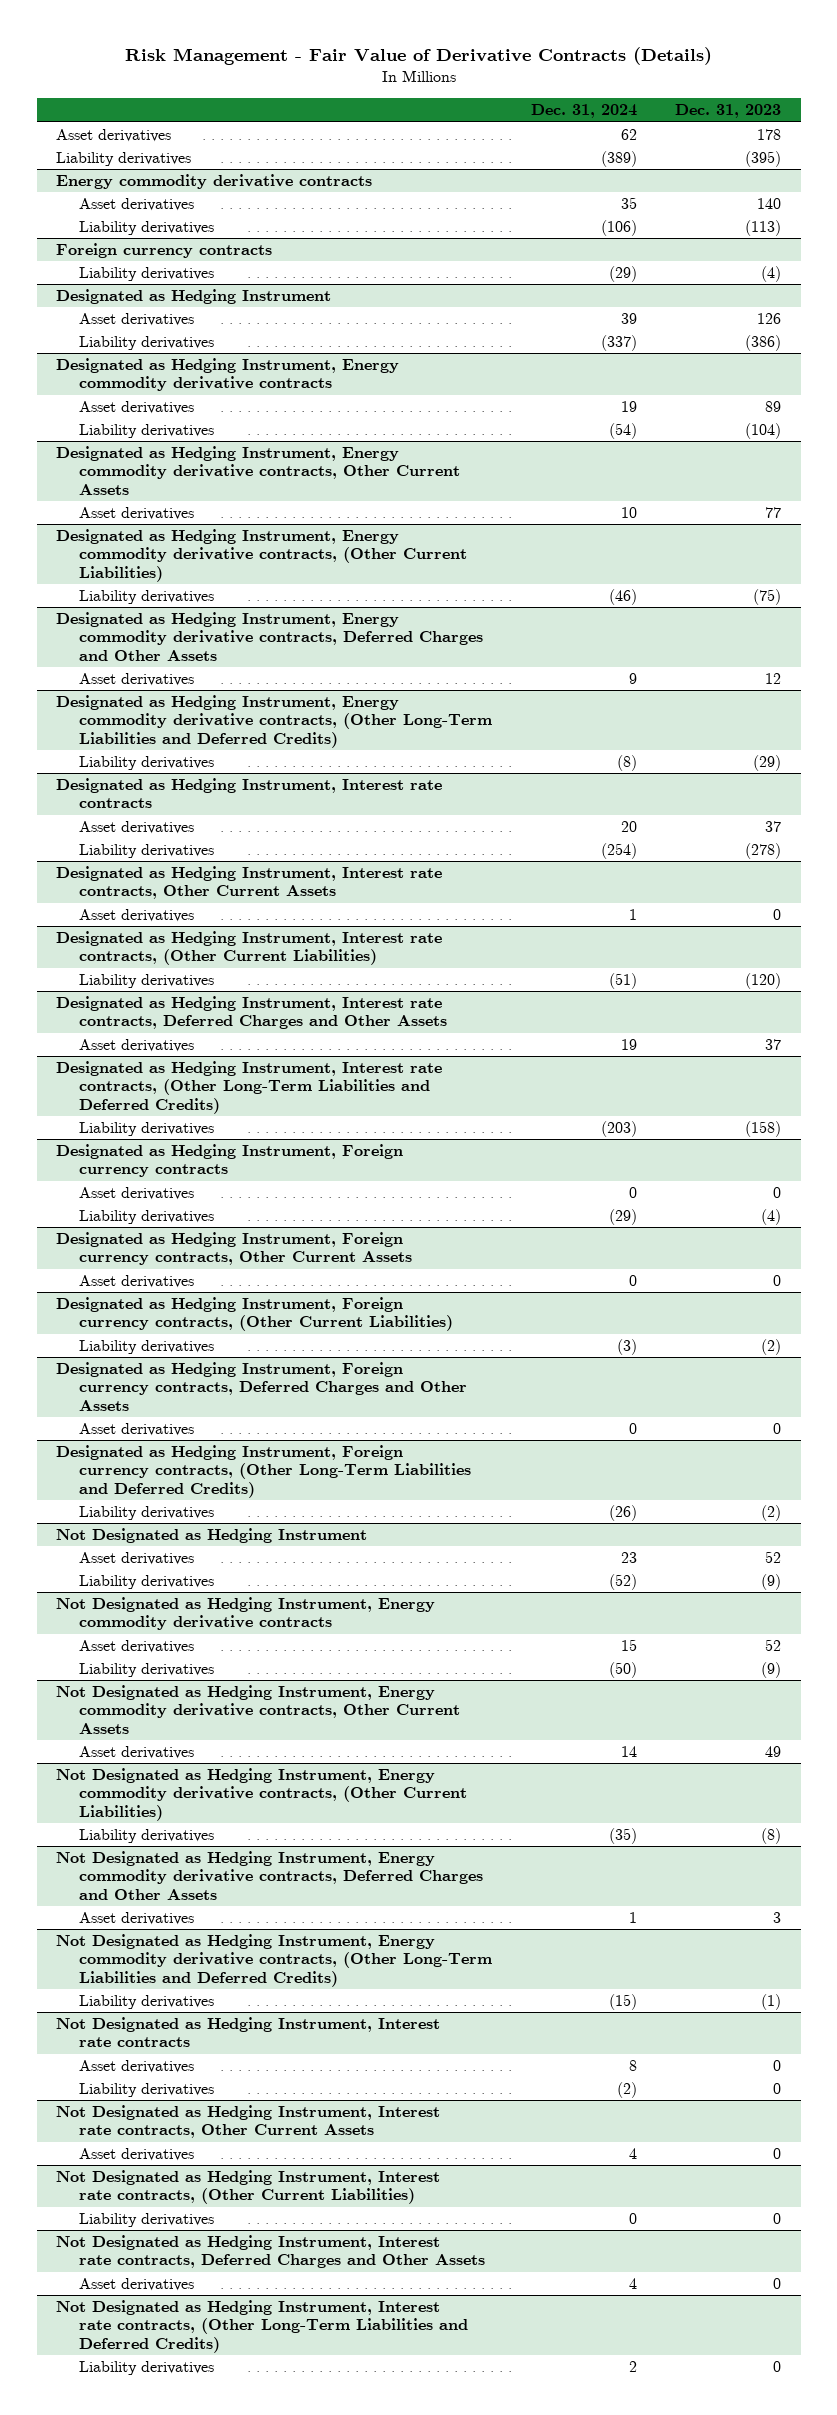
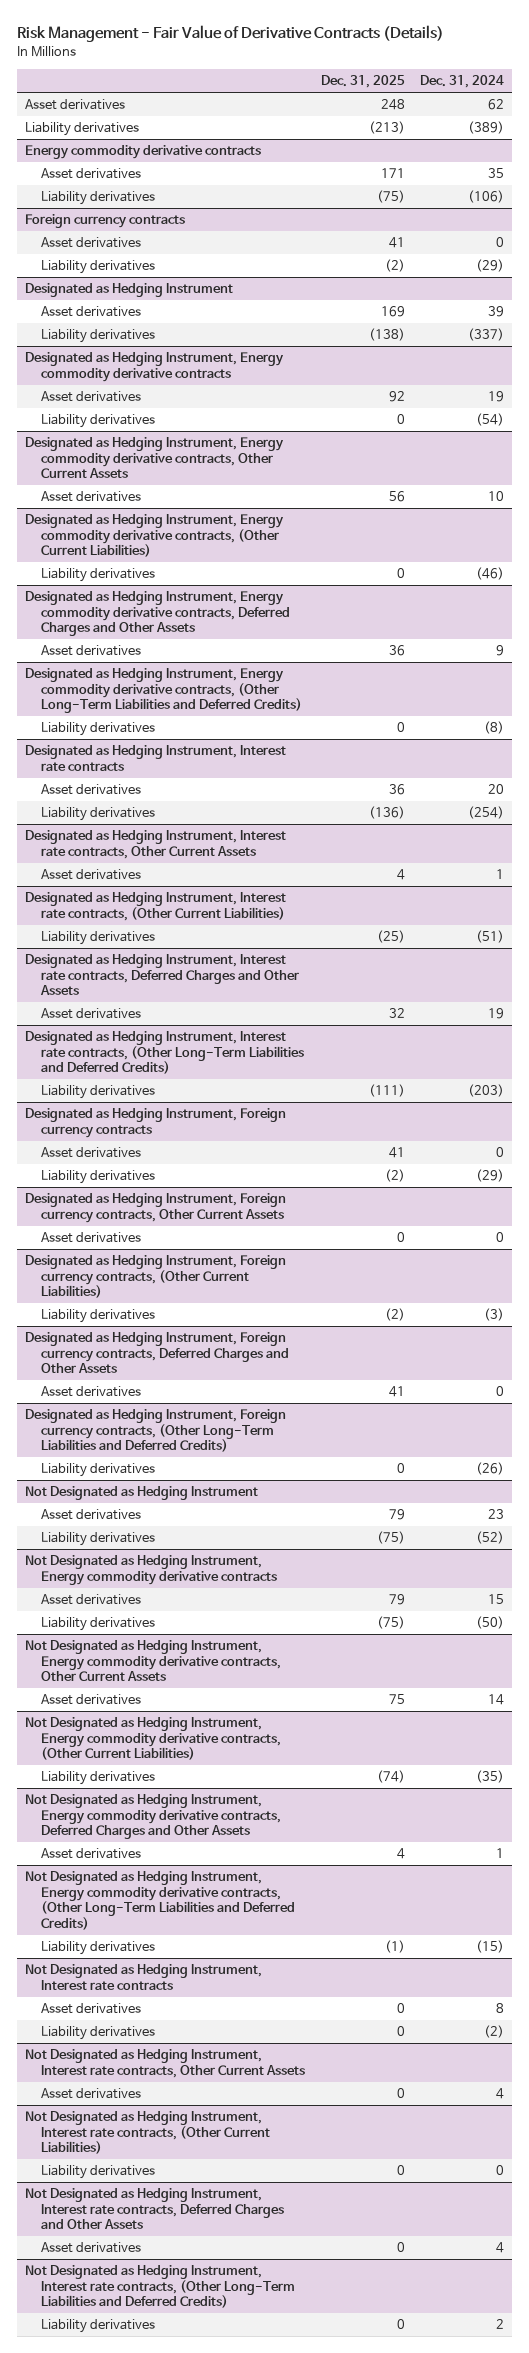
- | Dec. 31, 2024 | Dec. 31, 2023
+ | Dec. 31, 2025 | Dec. 31, 2024
@ Foreign currency contracts
+ Asset derivatives | 41 | 0

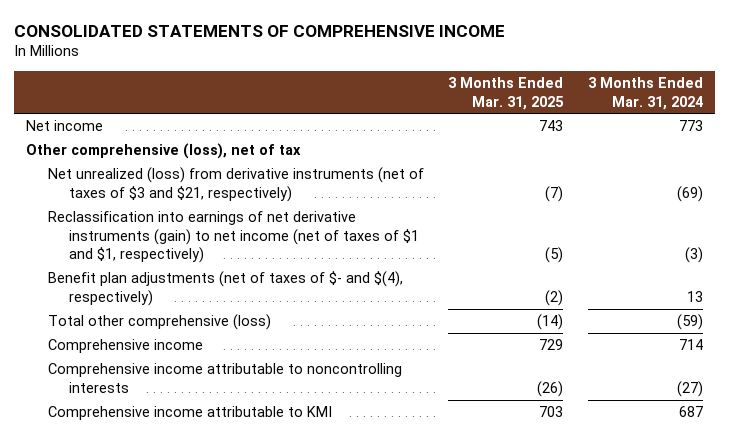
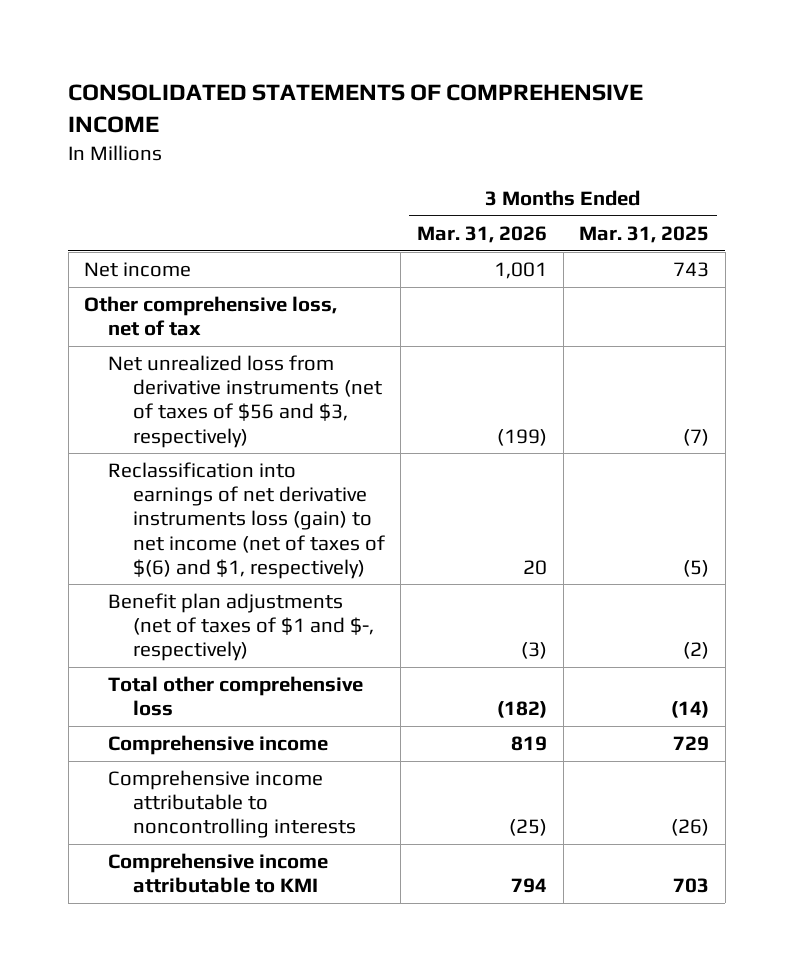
- | 3 Months Ended Mar. 31, 2025 | 3 Months Ended Mar. 31, 2024
+ | 3 Months Ended Mar. 31, 2026 | 3 Months Ended Mar. 31, 2025
- Other comprehensive (loss), net of tax
- Net unrealized (loss) from derivative instruments (net of taxes of $3 and $21, respectively) | (7) | (69)
- Reclassification into earnings of net derivative instruments (gain) to net income (net of taxes of $1 and $1, respectively) | (5) | (3)
- Benefit plan adjustments (net of taxes of $- and $(4), respectively) | (2) | 13
- Total other comprehensive (loss) | (14) | (59)
+ Other comprehensive loss, net of tax
+ Net unrealized loss from derivative instruments (net of taxes of $56 and $3, respectively) | (199) | (7)
+ Reclassification into earnings of net derivative instruments loss (gain) to net income (net of taxes of $(6) and $1, respectively) | 20 | (5)
+ Benefit plan adjustments (net of taxes of $1 and $-, respectively) | (3) | (2)
+ Total other comprehensive loss | (182) | (14)

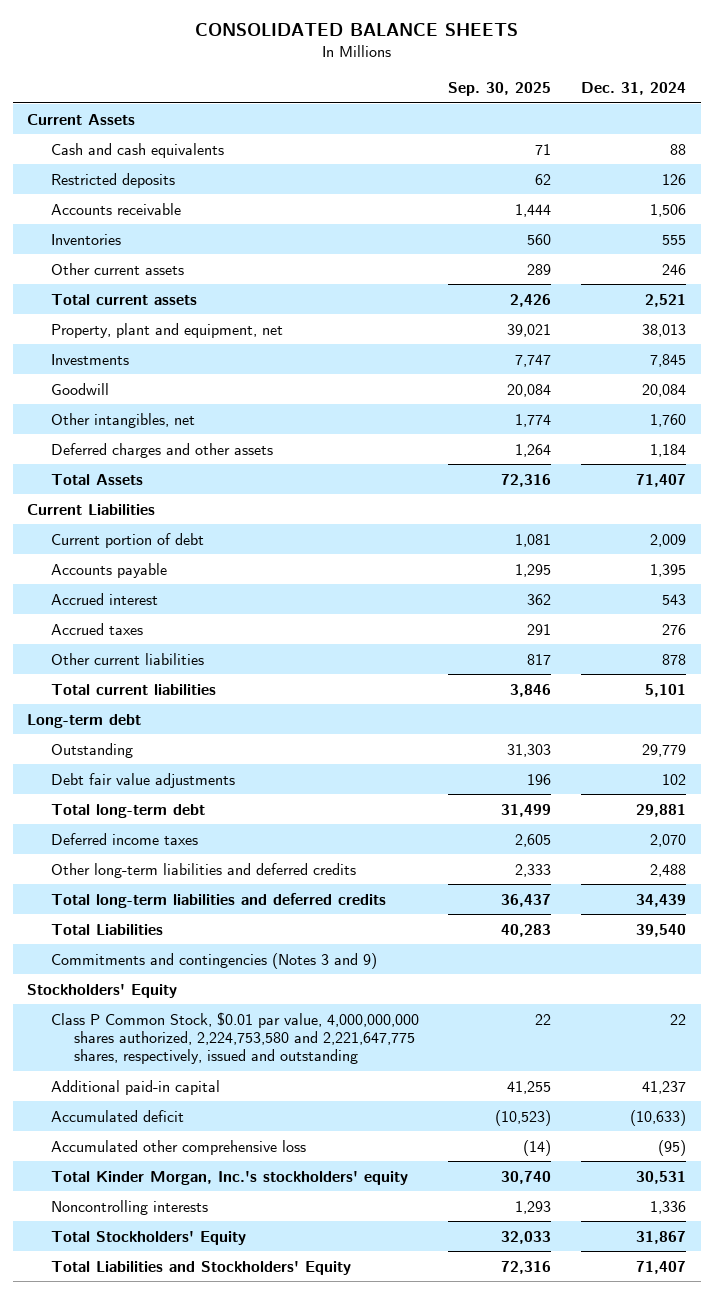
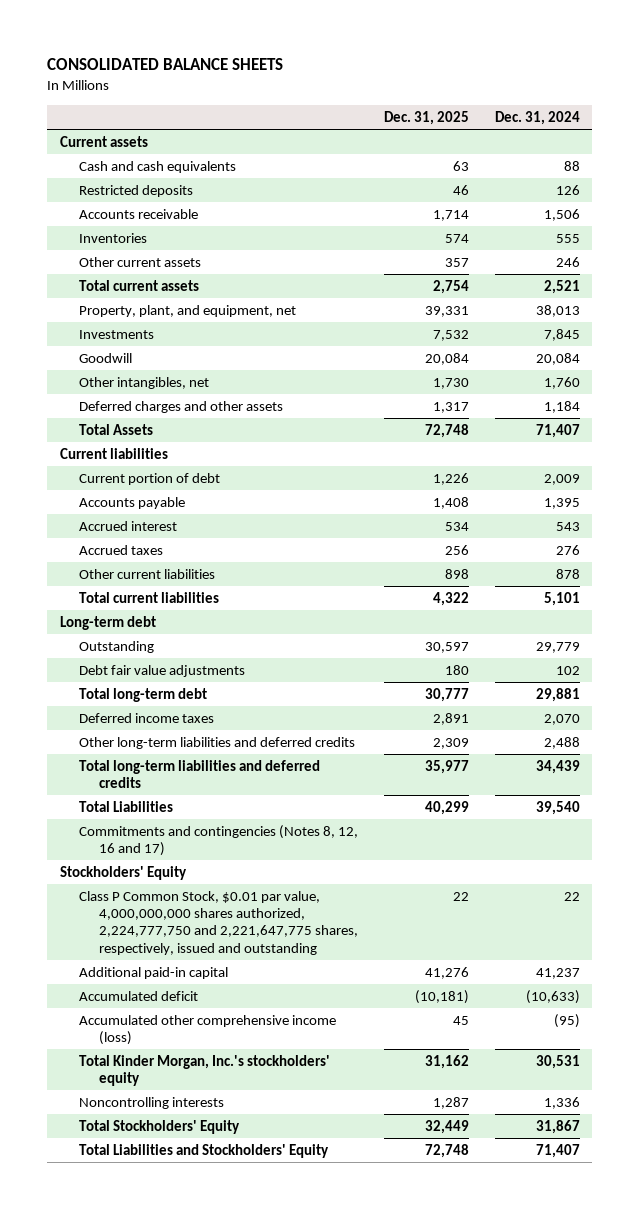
- | Sep. 30, 2025 | Dec. 31, 2024
+ | Dec. 31, 2025 | Dec. 31, 2024
- Current Assets
+ Current assets
- Property, plant and equipment, net | 39,021 | 38,013
+ Property, plant, and equipment, net | 39,331 | 38,013
- Current Liabilities
+ Current liabilities
- Commitments and contingencies (Notes 3 and 9)
+ Commitments and contingencies (Notes 8, 12, 16 and 17)
- Class P Common Stock, $0.01 par value, 4,000,000,000 shares authorized, 2,224,753,580 and 2,221,647,775 shares, respectively, issued and outstanding | 22 | 22
+ Class P Common Stock, $0.01 par value, 4,000,000,000 shares authorized, 2,224,777,750 and 2,221,647,775 shares, respectively, issued and outstanding | 22 | 22
- Accumulated other comprehensive loss | (14) | (95)
+ Accumulated other comprehensive income (loss) | 45 | (95)

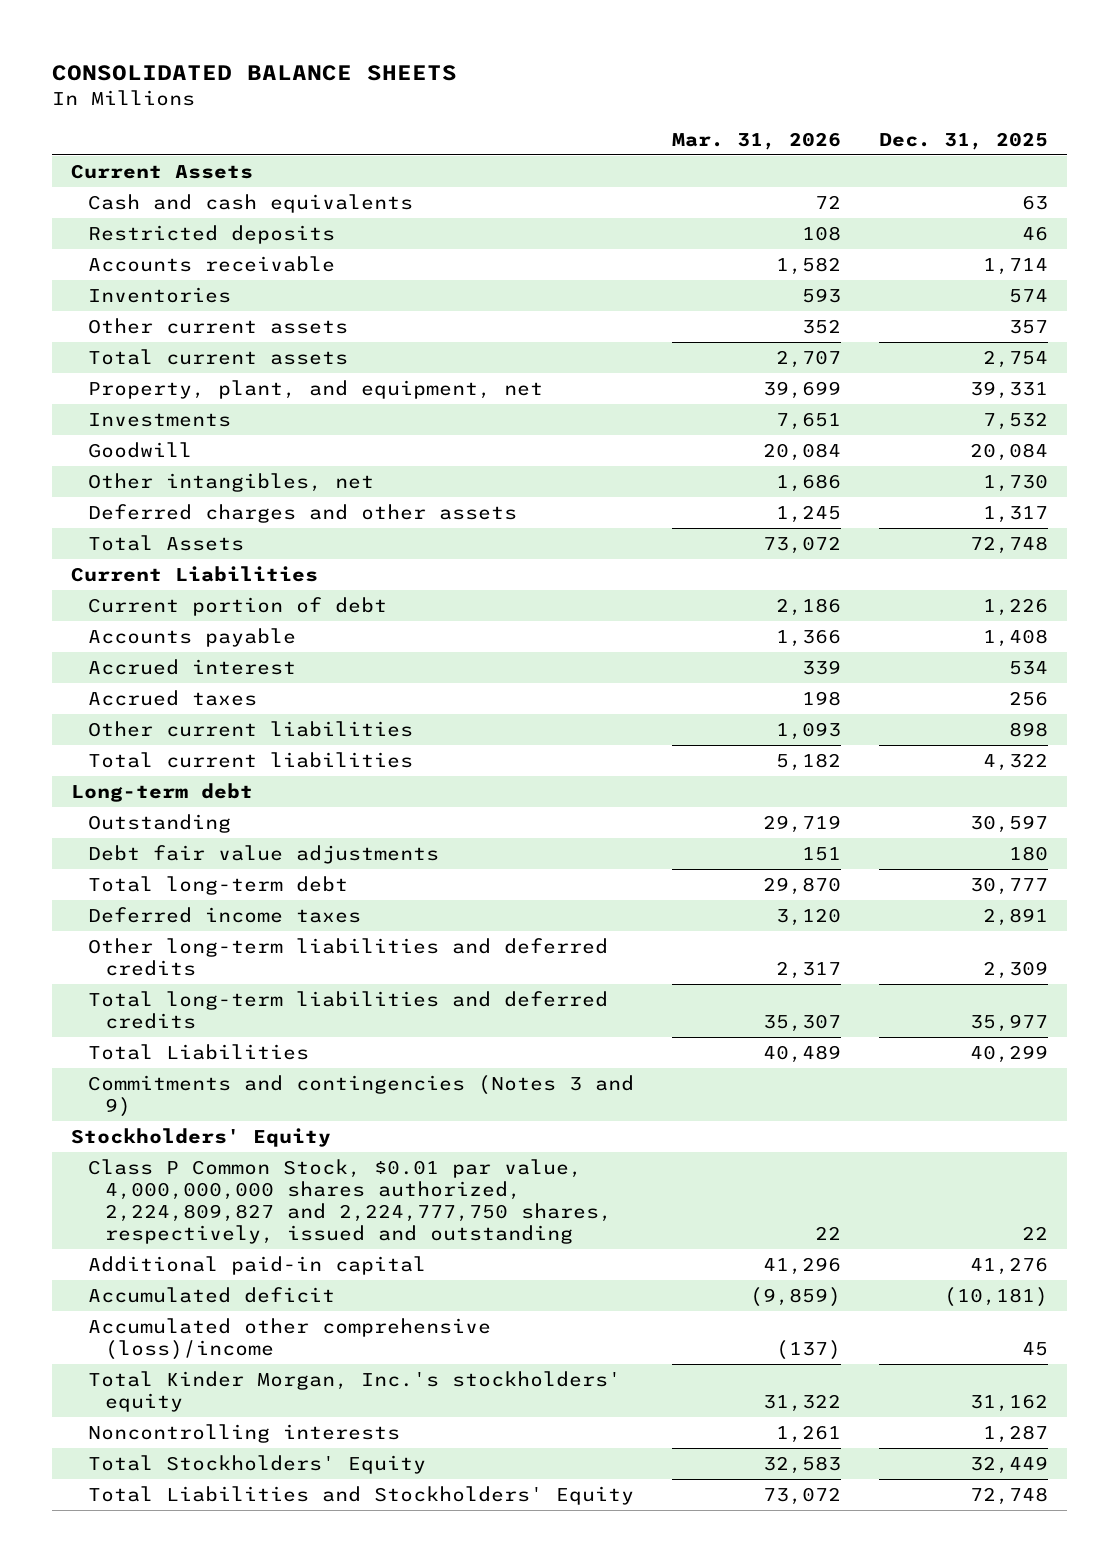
- | Dec. 31, 2025 | Dec. 31, 2024
+ | Mar. 31, 2026 | Dec. 31, 2025
- Current assets
+ Current Assets
- Current liabilities
+ Current Liabilities
- Commitments and contingencies (Notes 8, 12, 16 and 17)
+ Commitments and contingencies (Notes 3 and 9)
- Class P Common Stock, $0.01 par value, 4,000,000,000 shares authorized, 2,224,777,750 and 2,221,647,775 shares, respectively, issued and outstanding | 22 | 22
+ Class P Common Stock, $0.01 par value, 4,000,000,000 shares authorized, 2,224,809,827 and 2,224,777,750 shares, respectively, issued and outstanding | 22 | 22
- Accumulated other comprehensive income (loss) | 45 | (95)
+ Accumulated other comprehensive (loss)/income | (137) | 45

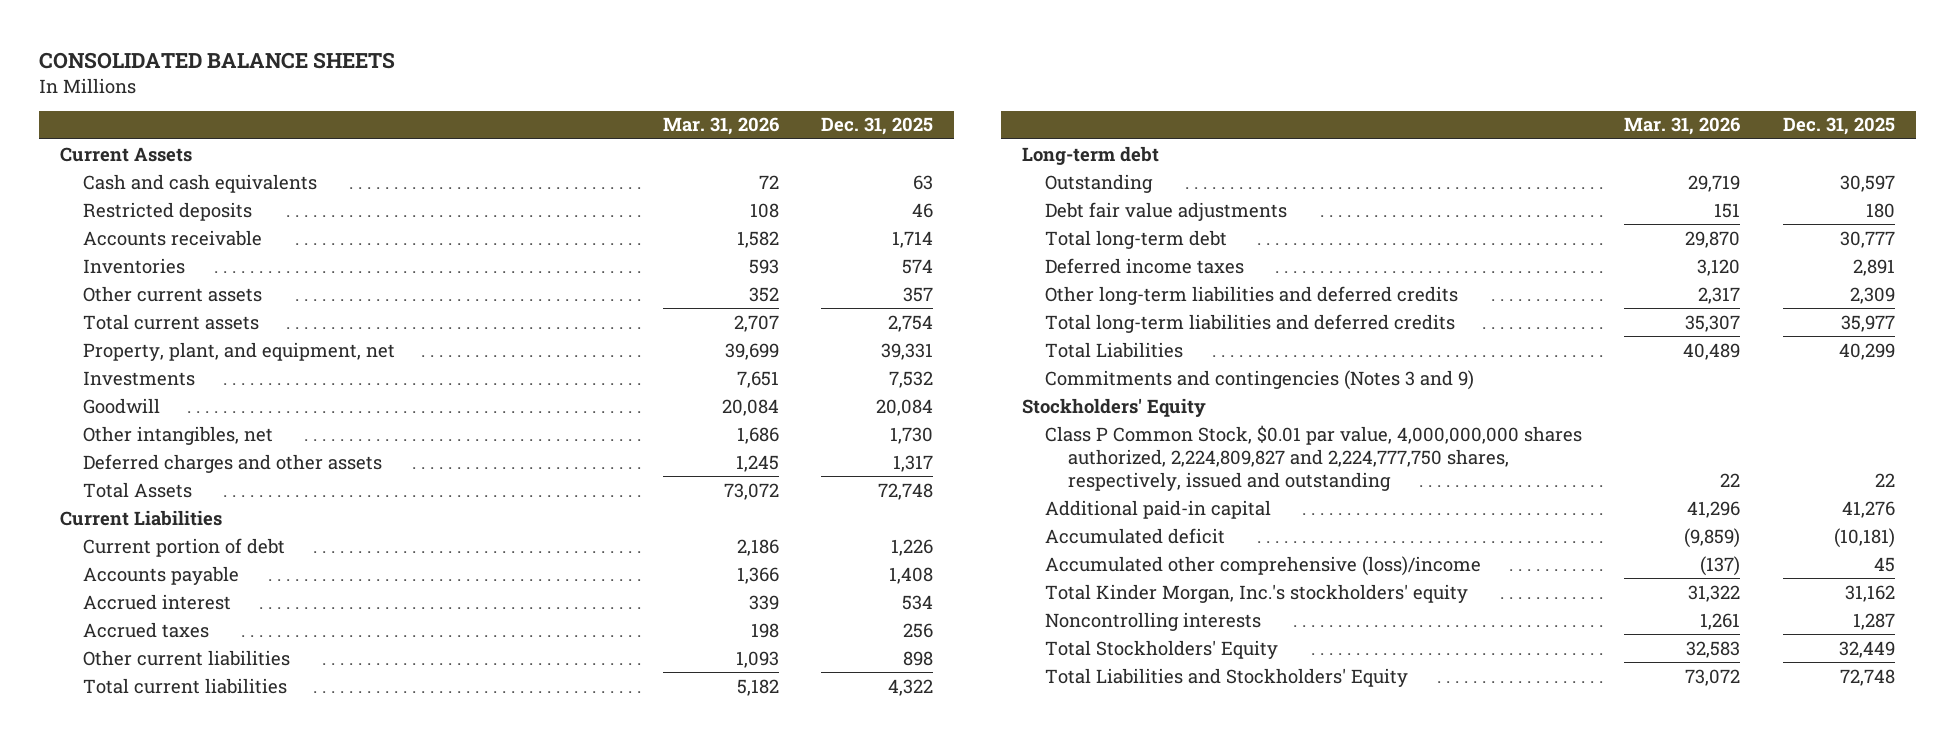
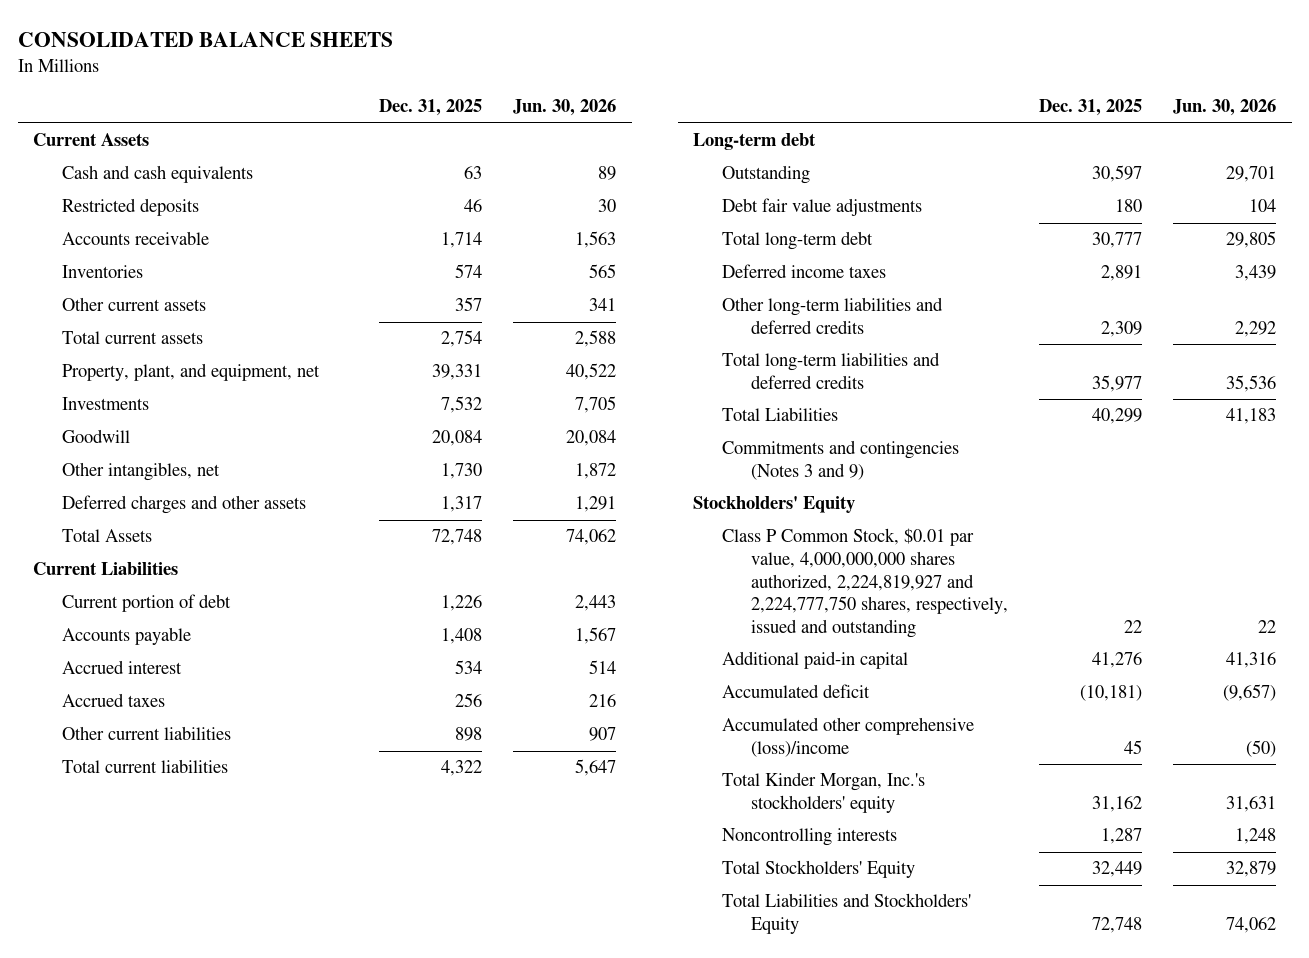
- | Mar. 31, 2026 | Dec. 31, 2025
+ | Dec. 31, 2025 | Jun. 30, 2026
- Class P Common Stock, $0.01 par value, 4,000,000,000 shares authorized, 2,224,809,827 and 2,224,777,750 shares, respectively, issued and outstanding | 22 | 22
+ Class P Common Stock, $0.01 par value, 4,000,000,000 shares authorized, 2,224,819,927 and 2,224,777,750 shares, respectively, issued and outstanding | 22 | 22

